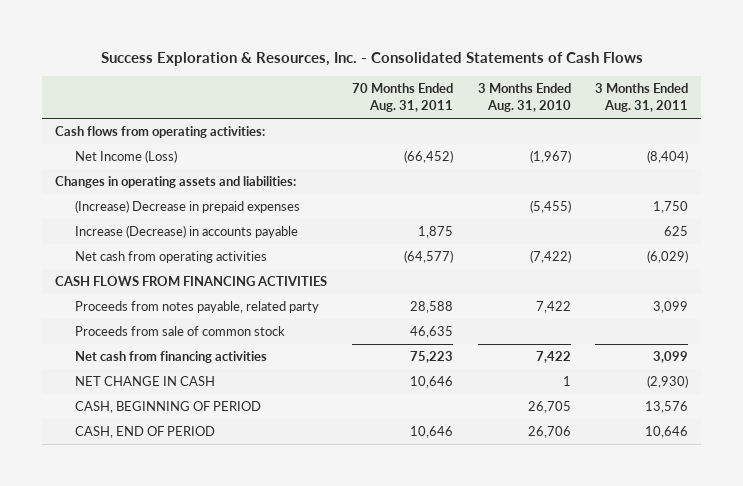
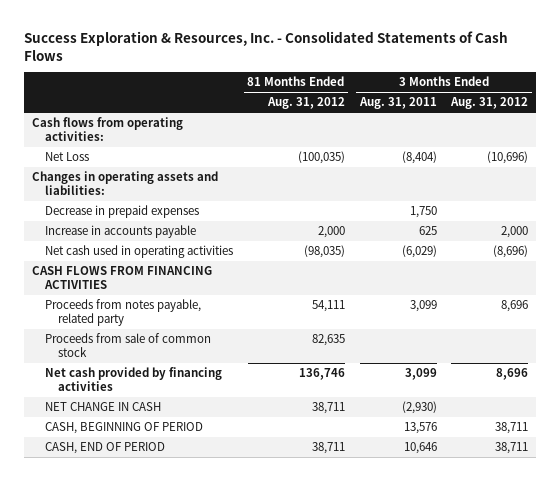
- | 70 Months Ended Aug. 31, 2011 | 3 Months Ended Aug. 31, 2010 | 3 Months Ended Aug. 31, 2011
+ | 81 Months Ended Aug. 31, 2012 | 3 Months Ended Aug. 31, 2011 | 3 Months Ended Aug. 31, 2012
- Net Income (Loss) | (66,452) | (1,967) | (8,404)
+ Net Loss | (100,035) | (8,404) | (10,696)
- (Increase) Decrease in prepaid expenses | | (5,455) | 1,750
- Increase (Decrease) in accounts payable | 1,875 | | 625
- Net cash from operating activities | (64,577) | (7,422) | (6,029)
+ Decrease in prepaid expenses | | 1,750 |
+ Increase in accounts payable | 2,000 | 625 | 2,000
+ Net cash used in operating activities | (98,035) | (6,029) | (8,696)
- Net cash from financing activities | 75,223 | 7,422 | 3,099
+ Net cash provided by financing activities | 136,746 | 3,099 | 8,696

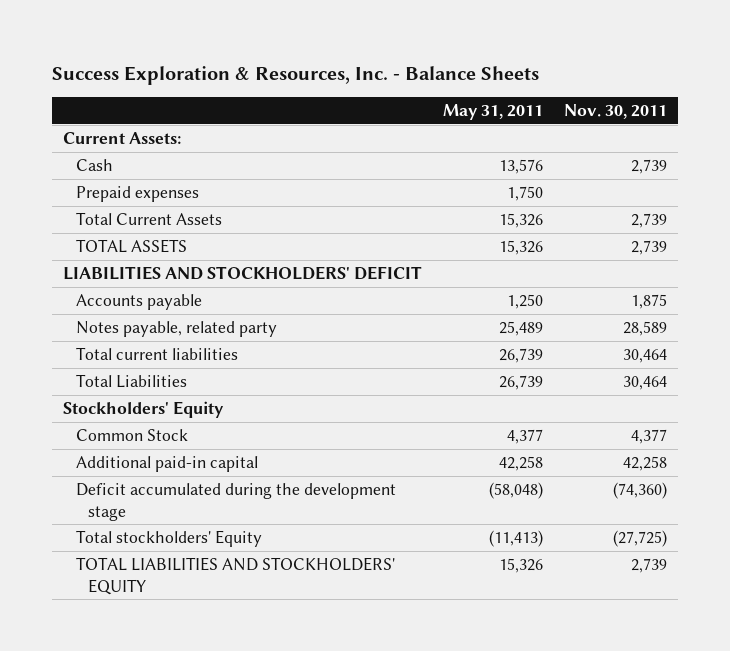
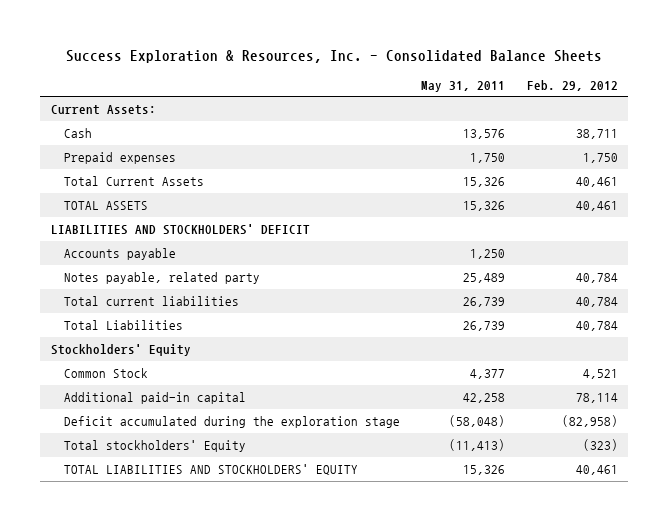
- Success Exploration & Resources, Inc. - Balance Sheets
+ Success Exploration & Resources, Inc. - Consolidated Balance Sheets
- | May 31, 2011 | Nov. 30, 2011
+ | May 31, 2011 | Feb. 29, 2012
- Deficit accumulated during the development stage | (58,048) | (74,360)
+ Deficit accumulated during the exploration stage | (58,048) | (82,958)

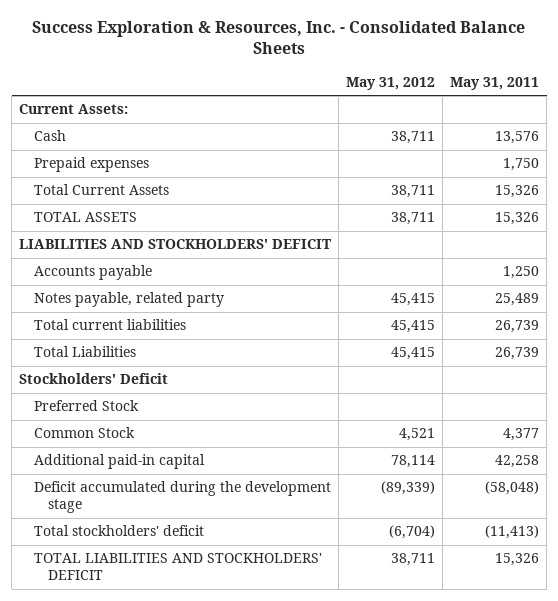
- | May 31, 2011 | Feb. 29, 2012
+ | May 31, 2012 | May 31, 2011
- Stockholders' Equity
+ Stockholders' Deficit
+ Preferred Stock
- Deficit accumulated during the exploration stage | (58,048) | (82,958)
- Total stockholders' Equity | (11,413) | (323)
- TOTAL LIABILITIES AND STOCKHOLDERS' EQUITY | 15,326 | 40,461
+ Deficit accumulated during the development stage | (89,339) | (58,048)
+ Total stockholders' deficit | (6,704) | (11,413)
+ TOTAL LIABILITIES AND STOCKHOLDERS' DEFICIT | 38,711 | 15,326

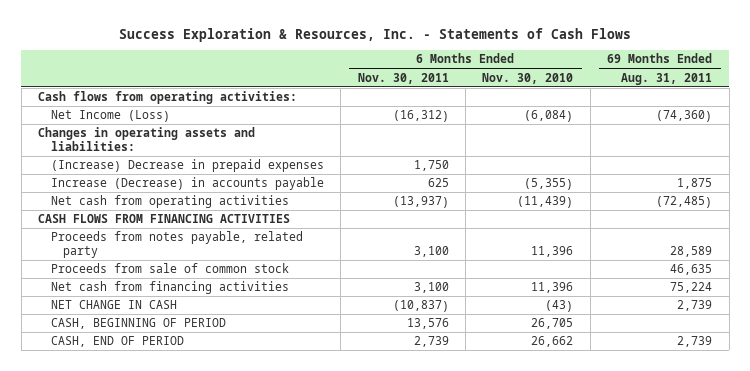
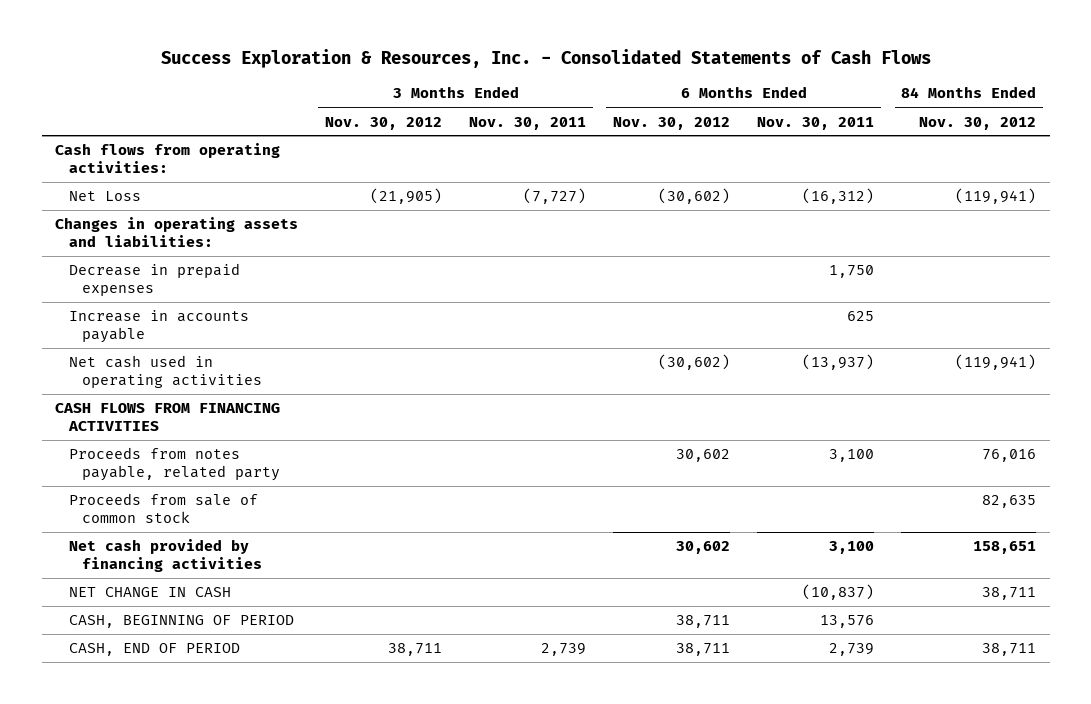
- Success Exploration & Resources, Inc. - Statements of Cash Flows
+ Success Exploration & Resources, Inc. - Consolidated Statements of Cash Flows
- | 6 Months Ended Nov. 30, 2011 | 6 Months Ended Nov. 30, 2010 | 69 Months Ended Aug. 31, 2011
+ | 3 Months Ended Nov. 30, 2012 | 3 Months Ended Nov. 30, 2011 | 6 Months Ended Nov. 30, 2012 | 6 Months Ended Nov. 30, 2011 | 84 Months Ended Nov. 30, 2012
- Net Income (Loss) | (16,312) | (6,084) | (74,360)
+ Net Loss | (21,905) | (7,727) | (30,602) | (16,312) | (119,941)
- (Increase) Decrease in prepaid expenses | 1,750 | |
- Increase (Decrease) in accounts payable | 625 | (5,355) | 1,875
- Net cash from operating activities | (13,937) | (11,439) | (72,485)
+ Decrease in prepaid expenses | | | | 1,750 |
+ Increase in accounts payable | | | | 625 |
+ Net cash used in operating activities | | | (30,602) | (13,937) | (119,941)
- Net cash from financing activities | 3,100 | 11,396 | 75,224
+ Net cash provided by financing activities | | | 30,602 | 3,100 | 158,651

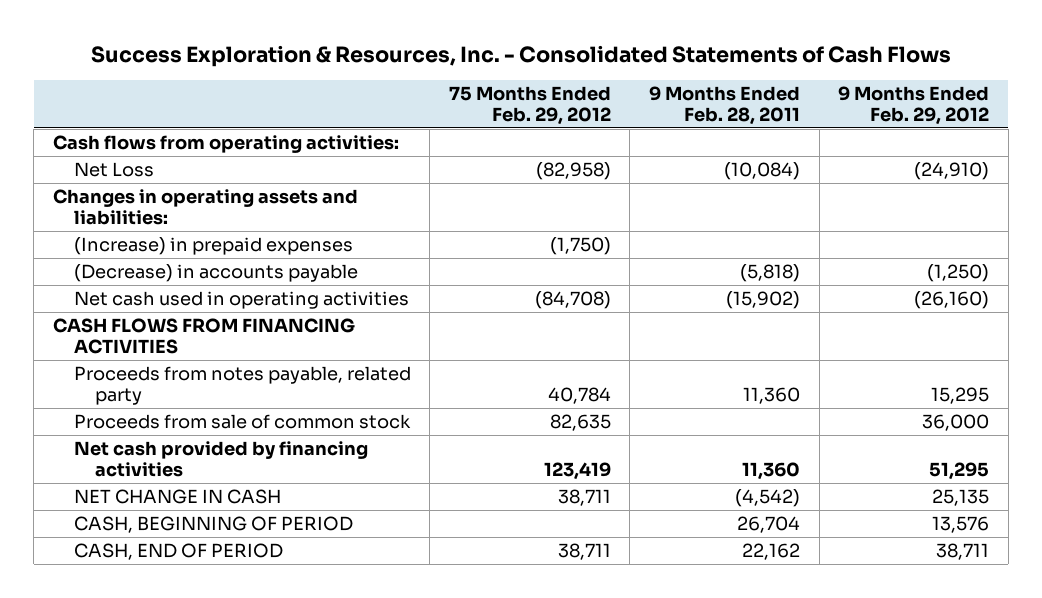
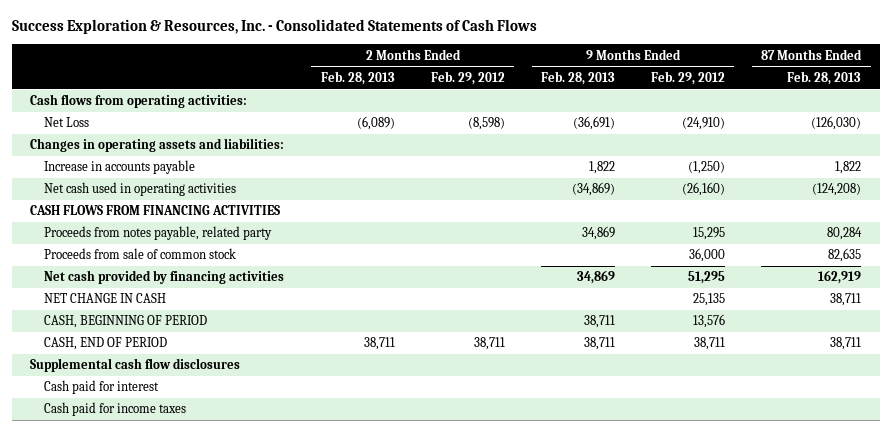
- | 75 Months Ended Feb. 29, 2012 | 9 Months Ended Feb. 28, 2011 | 9 Months Ended Feb. 29, 2012
+ | 2 Months Ended Feb. 28, 2013 | 2 Months Ended Feb. 29, 2012 | 9 Months Ended Feb. 28, 2013 | 9 Months Ended Feb. 29, 2012 | 87 Months Ended Feb. 28, 2013
- (Increase) in prepaid expenses | (1,750) | |
- (Decrease) in accounts payable | | (5,818) | (1,250)
+ Increase in accounts payable | | | 1,822 | (1,250) | 1,822
+ Supplemental cash flow disclosures
+ Cash paid for interest
+ Cash paid for income taxes

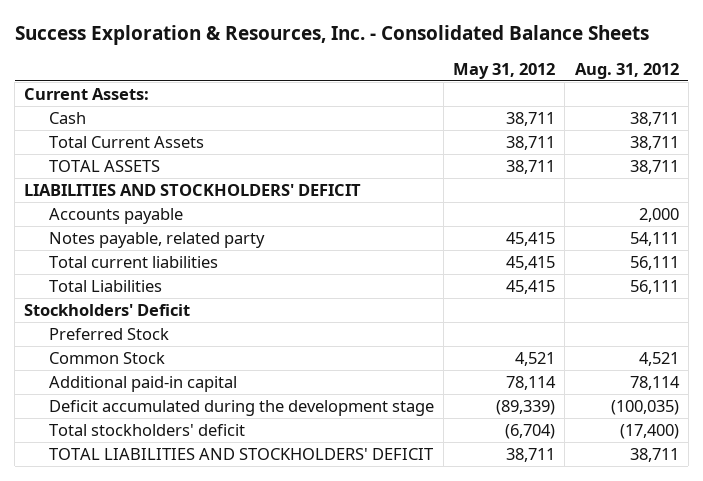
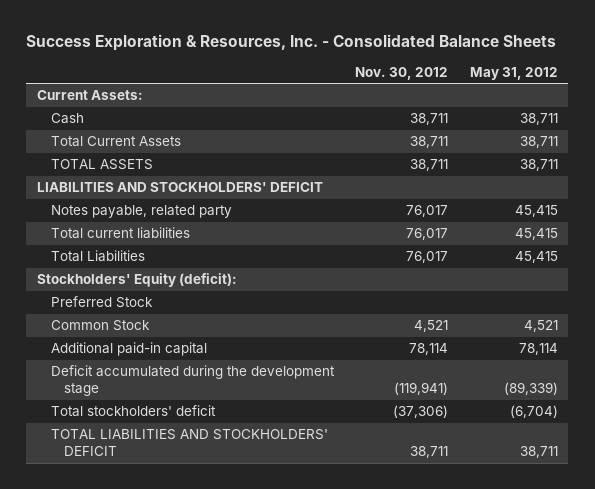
- | May 31, 2012 | Aug. 31, 2012
+ | Nov. 30, 2012 | May 31, 2012
- Accounts payable | | 2,000
- Stockholders' Deficit
+ Stockholders' Equity (deficit):

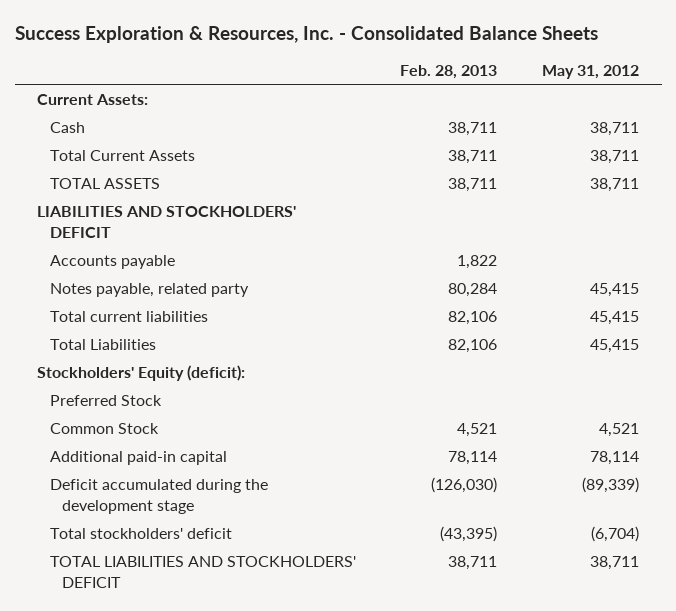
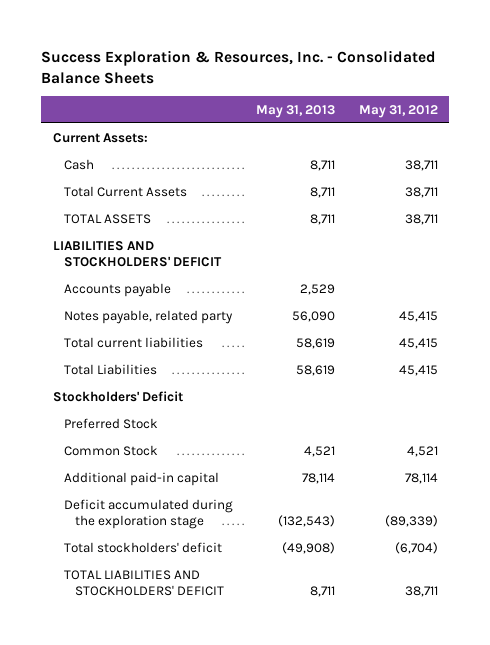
- | Feb. 28, 2013 | May 31, 2012
+ | May 31, 2013 | May 31, 2012
- Stockholders' Equity (deficit):
+ Stockholders' Deficit
- Deficit accumulated during the development stage | (126,030) | (89,339)
+ Deficit accumulated during the exploration stage | (132,543) | (89,339)

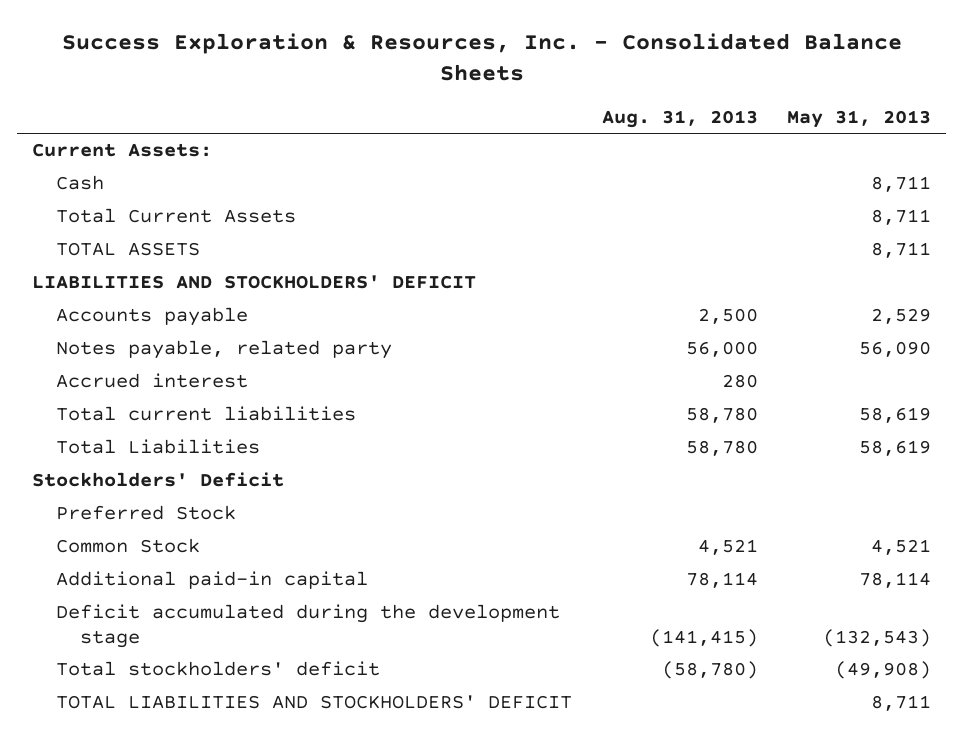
- | May 31, 2013 | May 31, 2012
+ | Aug. 31, 2013 | May 31, 2013
+ Accrued interest | 280 |
- Deficit accumulated during the exploration stage | (132,543) | (89,339)
+ Deficit accumulated during the development stage | (141,415) | (132,543)

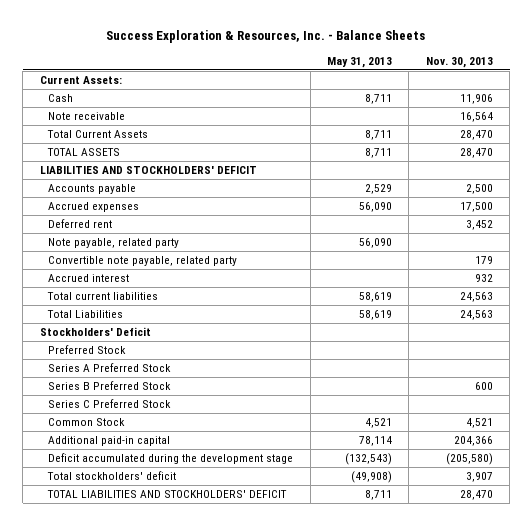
- Success Exploration & Resources, Inc. - Consolidated Balance Sheets
+ Success Exploration & Resources, Inc. - Balance Sheets
- | Aug. 31, 2013 | May 31, 2013
+ | May 31, 2013 | Nov. 30, 2013
+ Note receivable | | 16,564
- Notes payable, related party | 56,000 | 56,090
+ Accrued expenses | 56,090 | 17,500
+ Deferred rent | | 3,452
+ Note payable, related party | 56,090 |
+ Convertible note payable, related party | | 179
+ Series A Preferred Stock
+ Series B Preferred Stock | | 600
+ Series C Preferred Stock

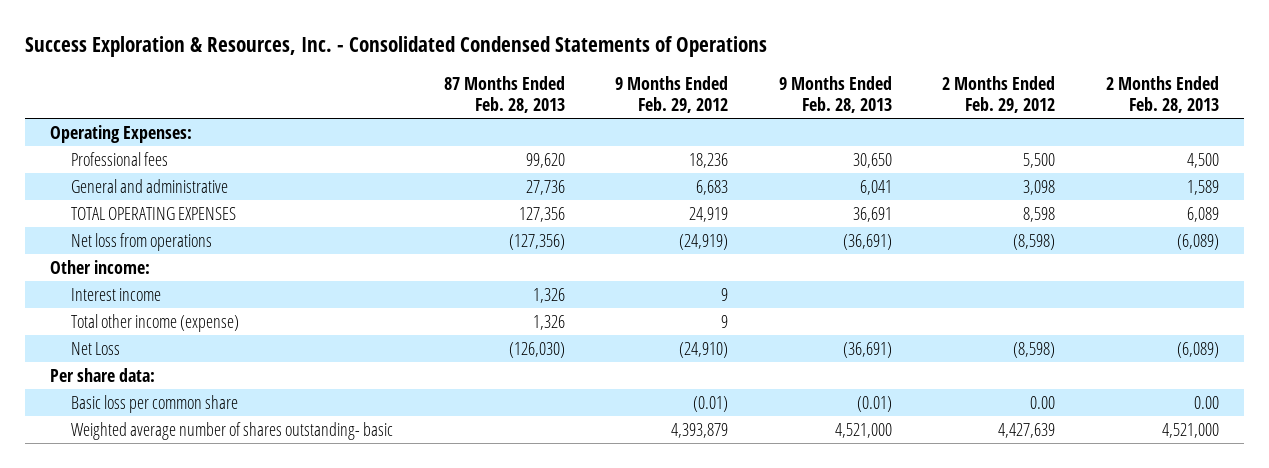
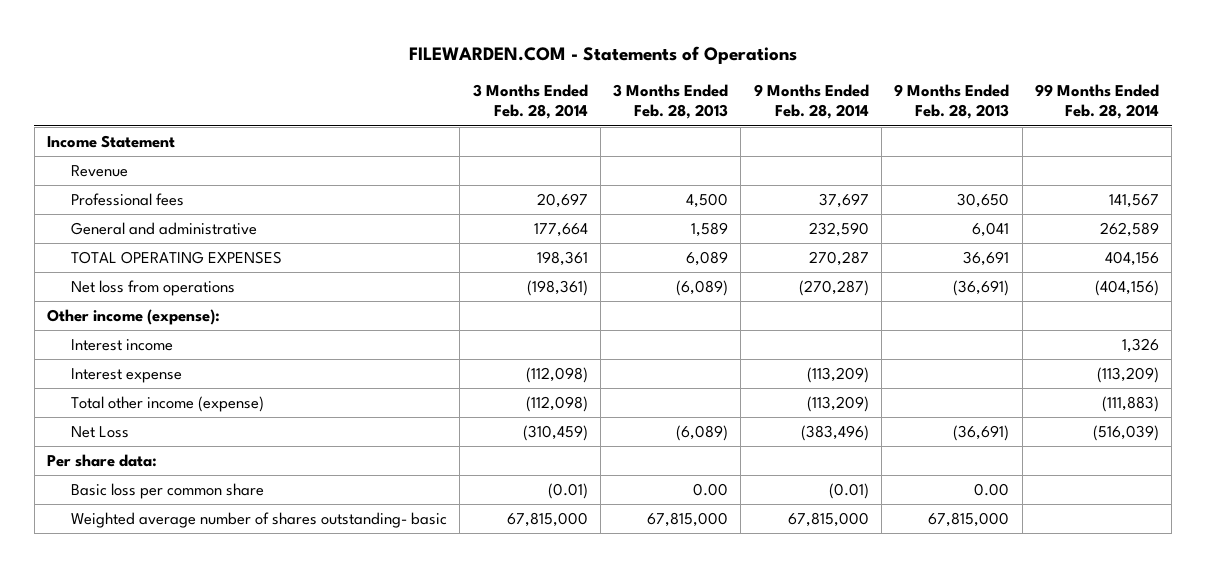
- Success Exploration & Resources, Inc. - Consolidated Condensed Statements of Operations
+ FILEWARDEN.COM - Statements of Operations
- | 87 Months Ended Feb. 28, 2013 | 9 Months Ended Feb. 29, 2012 | 9 Months Ended Feb. 28, 2013 | 2 Months Ended Feb. 29, 2012 | 2 Months Ended Feb. 28, 2013
+ | 3 Months Ended Feb. 28, 2014 | 3 Months Ended Feb. 28, 2013 | 9 Months Ended Feb. 28, 2014 | 9 Months Ended Feb. 28, 2013 | 99 Months Ended Feb. 28, 2014
- Operating Expenses:
+ Income Statement
+ Revenue
- Other income:
+ Other income (expense):
+ Interest expense | (112,098) | | (113,209) | | (113,209)
- Basic loss per common share | | (0.01) | (0.01) | 0.00 | 0.00
- Weighted average number of shares outstanding- basic | | 4,393,879 | 4,521,000 | 4,427,639 | 4,521,000
+ Basic loss per common share | (0.01) | 0.00 | (0.01) | 0.00 |
+ Weighted average number of shares outstanding- basic | 67,815,000 | 67,815,000 | 67,815,000 | 67,815,000 |

